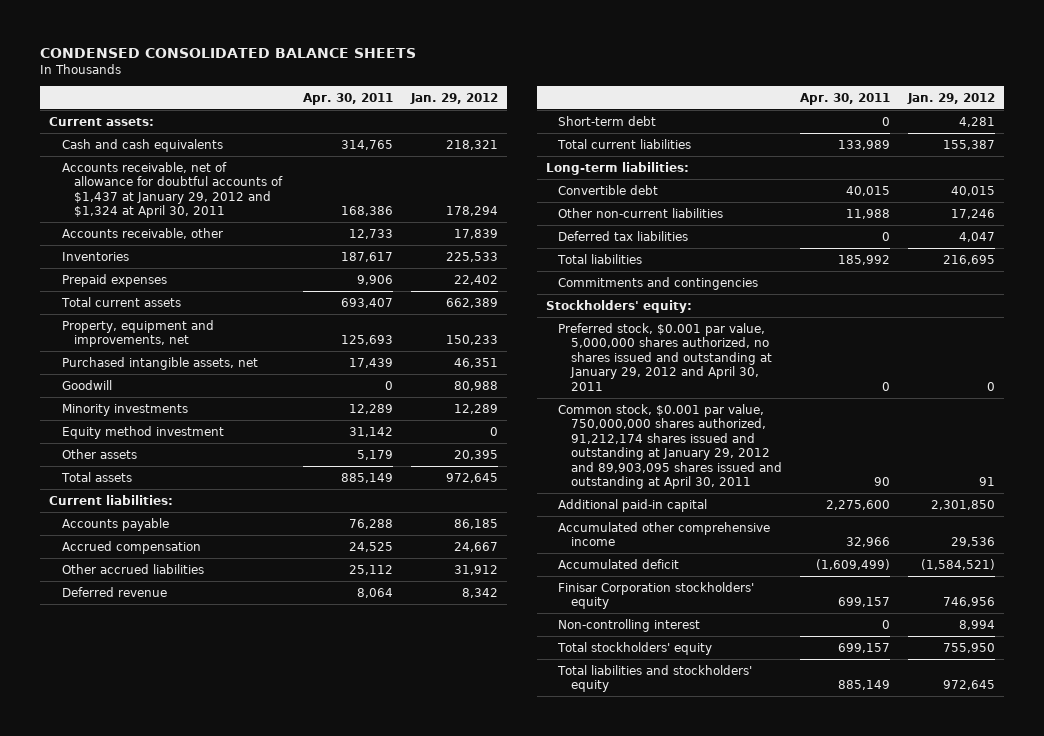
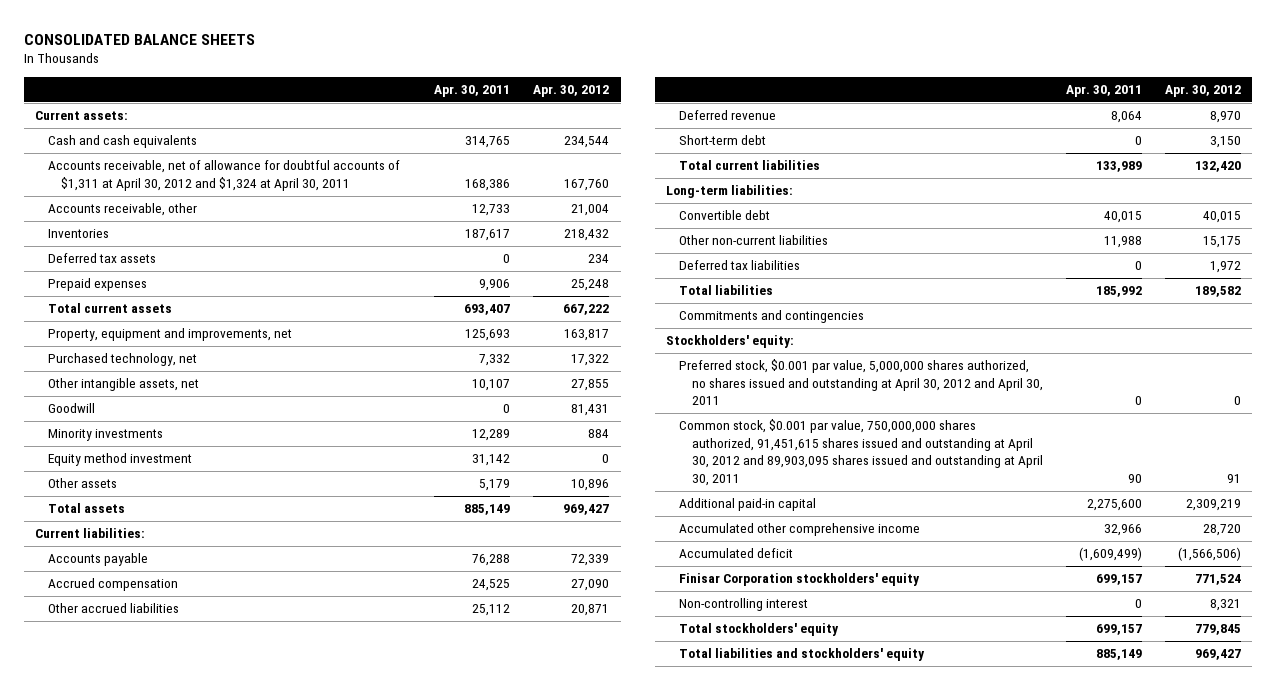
- CONDENSED CONSOLIDATED BALANCE SHEETS
+ CONSOLIDATED BALANCE SHEETS
- | Apr. 30, 2011 | Jan. 29, 2012
+ | Apr. 30, 2011 | Apr. 30, 2012
- Accounts receivable, net of allowance for doubtful accounts of $1,437 at January 29, 2012 and $1,324 at April 30, 2011 | 168,386 | 178,294
+ Accounts receivable, net of allowance for doubtful accounts of $1,311 at April 30, 2012 and $1,324 at April 30, 2011 | 168,386 | 167,760
+ Deferred tax assets | 0 | 234
- Purchased intangible assets, net | 17,439 | 46,351
+ Purchased technology, net | 7,332 | 17,322
+ Other intangible assets, net | 10,107 | 27,855
- Preferred stock, $0.001 par value, 5,000,000 shares authorized, no shares issued and outstanding at January 29, 2012 and April 30, 2011 | 0 | 0
- Common stock, $0.001 par value, 750,000,000 shares authorized, 91,212,174 shares issued and outstanding at January 29, 2012 and 89,903,095 shares issued and outstanding at April 30, 2011 | 90 | 91
+ Preferred stock, $0.001 par value, 5,000,000 shares authorized, no shares issued and outstanding at April 30, 2012 and April 30, 2011 | 0 | 0
+ Common stock, $0.001 par value, 750,000,000 shares authorized, 91,451,615 shares issued and outstanding at April 30, 2012 and 89,903,095 shares issued and outstanding at April 30, 2011 | 90 | 91

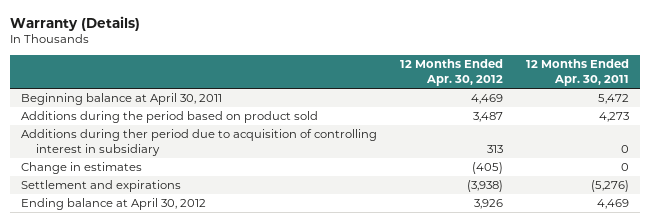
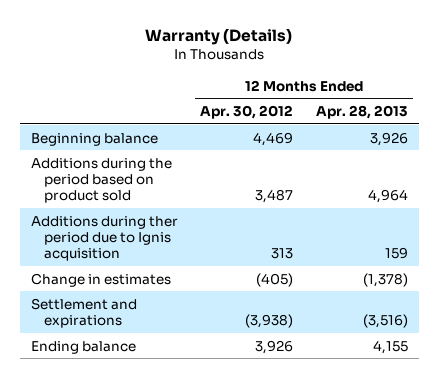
- | 12 Months Ended Apr. 30, 2012 | 12 Months Ended Apr. 30, 2011
+ | 12 Months Ended Apr. 30, 2012 | 12 Months Ended Apr. 28, 2013
- Beginning balance at April 30, 2011 | 4,469 | 5,472
+ Beginning balance | 4,469 | 3,926
- Additions during ther period due to acquisition of controlling interest in subsidiary | 313 | 0
+ Additions during ther period due to Ignis acquisition | 313 | 159
- Ending balance at April 30, 2012 | 3,926 | 4,469
+ Ending balance | 3,926 | 4,155

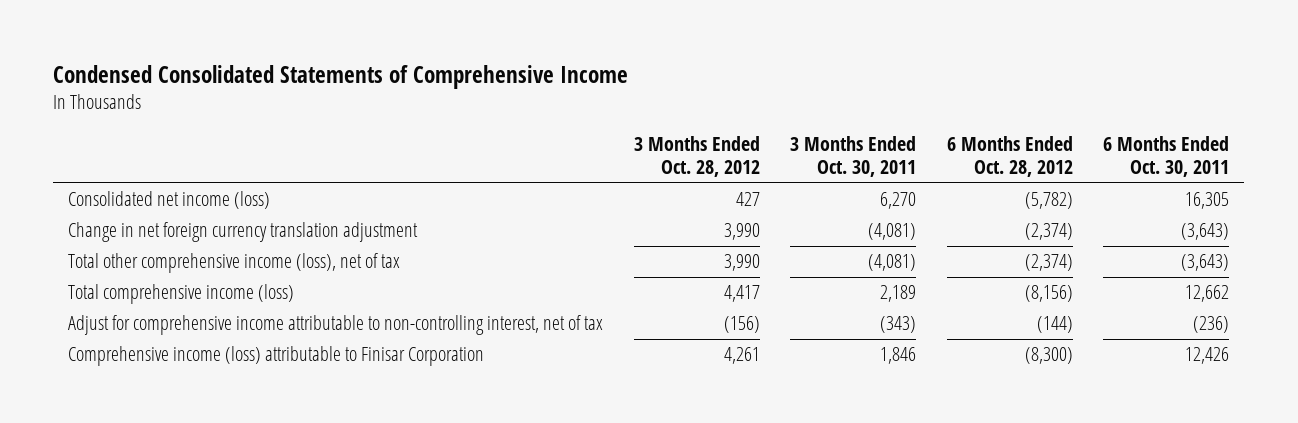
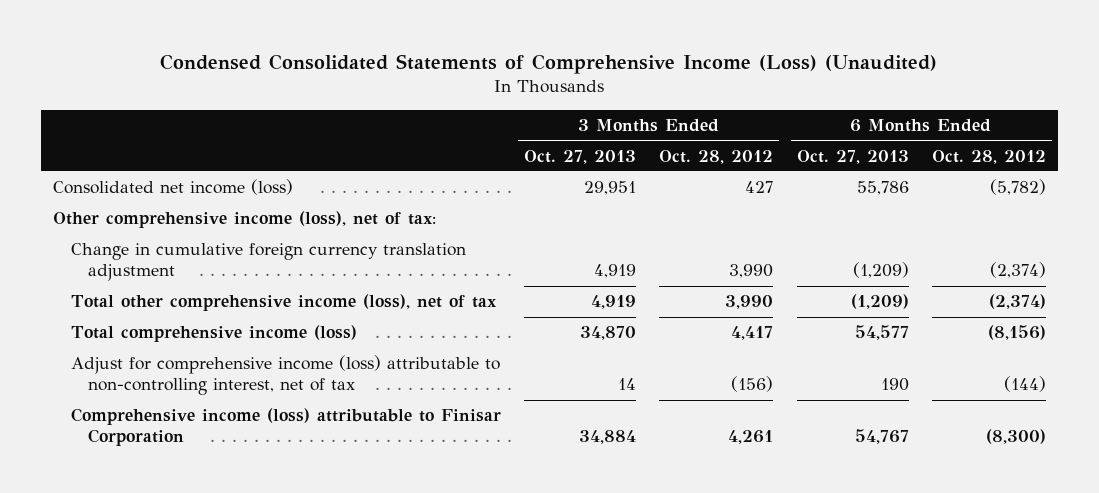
- Condensed Consolidated Statements of Comprehensive Income
+ Condensed Consolidated Statements of Comprehensive Income (Loss) (Unaudited)
- | 3 Months Ended Oct. 28, 2012 | 3 Months Ended Oct. 30, 2011 | 6 Months Ended Oct. 28, 2012 | 6 Months Ended Oct. 30, 2011
+ | 3 Months Ended Oct. 27, 2013 | 3 Months Ended Oct. 28, 2012 | 6 Months Ended Oct. 27, 2013 | 6 Months Ended Oct. 28, 2012
- Change in net foreign currency translation adjustment | 3,990 | (4,081) | (2,374) | (3,643)
+ Other comprehensive income (loss), net of tax:
+ Change in cumulative foreign currency translation adjustment | 4,919 | 3,990 | (1,209) | (2,374)
- Adjust for comprehensive income attributable to non-controlling interest, net of tax | (156) | (343) | (144) | (236)
+ Adjust for comprehensive income (loss) attributable to non-controlling interest, net of tax | 14 | (156) | 190 | (144)

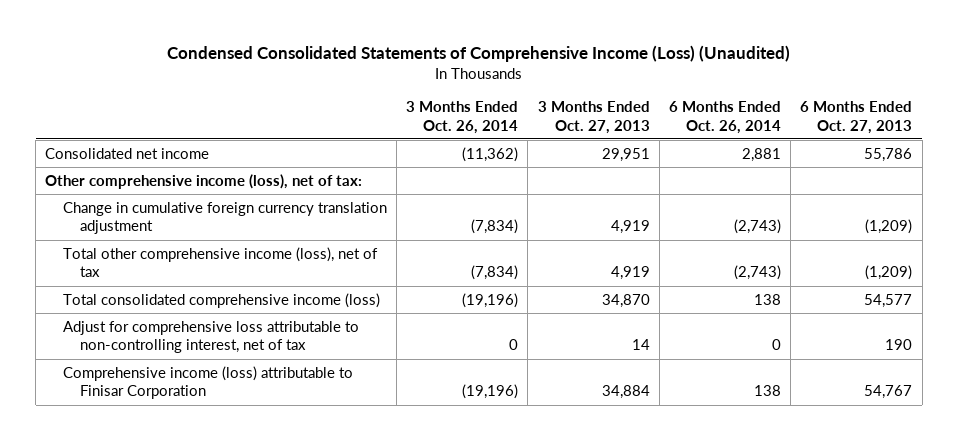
- | 3 Months Ended Oct. 27, 2013 | 3 Months Ended Oct. 28, 2012 | 6 Months Ended Oct. 27, 2013 | 6 Months Ended Oct. 28, 2012
+ | 3 Months Ended Oct. 26, 2014 | 3 Months Ended Oct. 27, 2013 | 6 Months Ended Oct. 26, 2014 | 6 Months Ended Oct. 27, 2013
- Consolidated net income (loss) | 29,951 | 427 | 55,786 | (5,782)
+ Consolidated net income | (11,362) | 29,951 | 2,881 | 55,786
- Total comprehensive income (loss) | 34,870 | 4,417 | 54,577 | (8,156)
- Adjust for comprehensive income (loss) attributable to non-controlling interest, net of tax | 14 | (156) | 190 | (144)
+ Total consolidated comprehensive income (loss) | (19,196) | 34,870 | 138 | 54,577
+ Adjust for comprehensive loss attributable to non-controlling interest, net of tax | 0 | 14 | 0 | 190

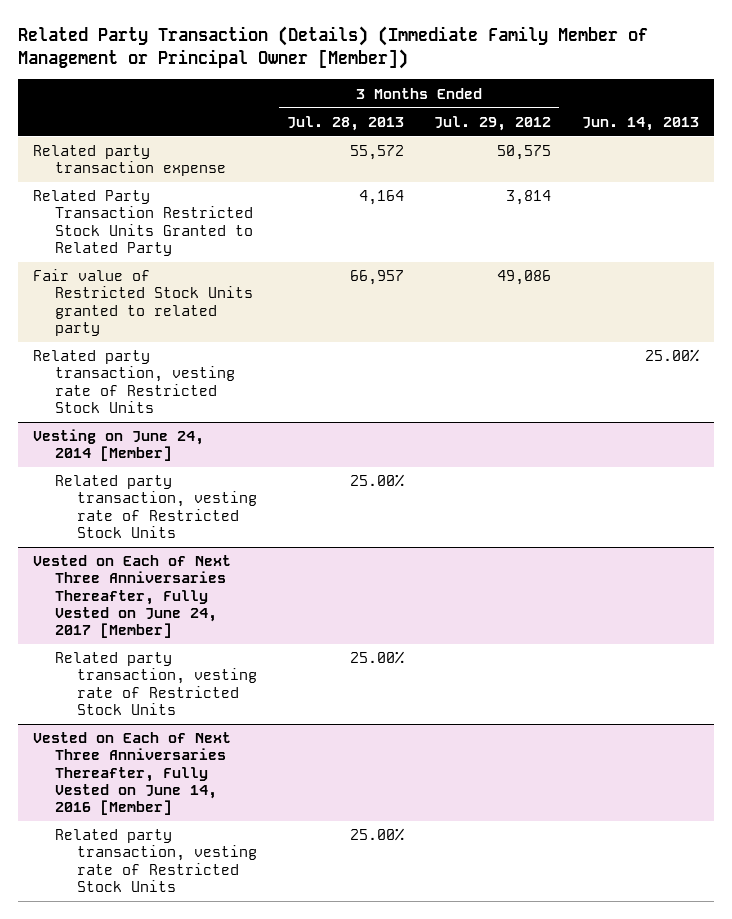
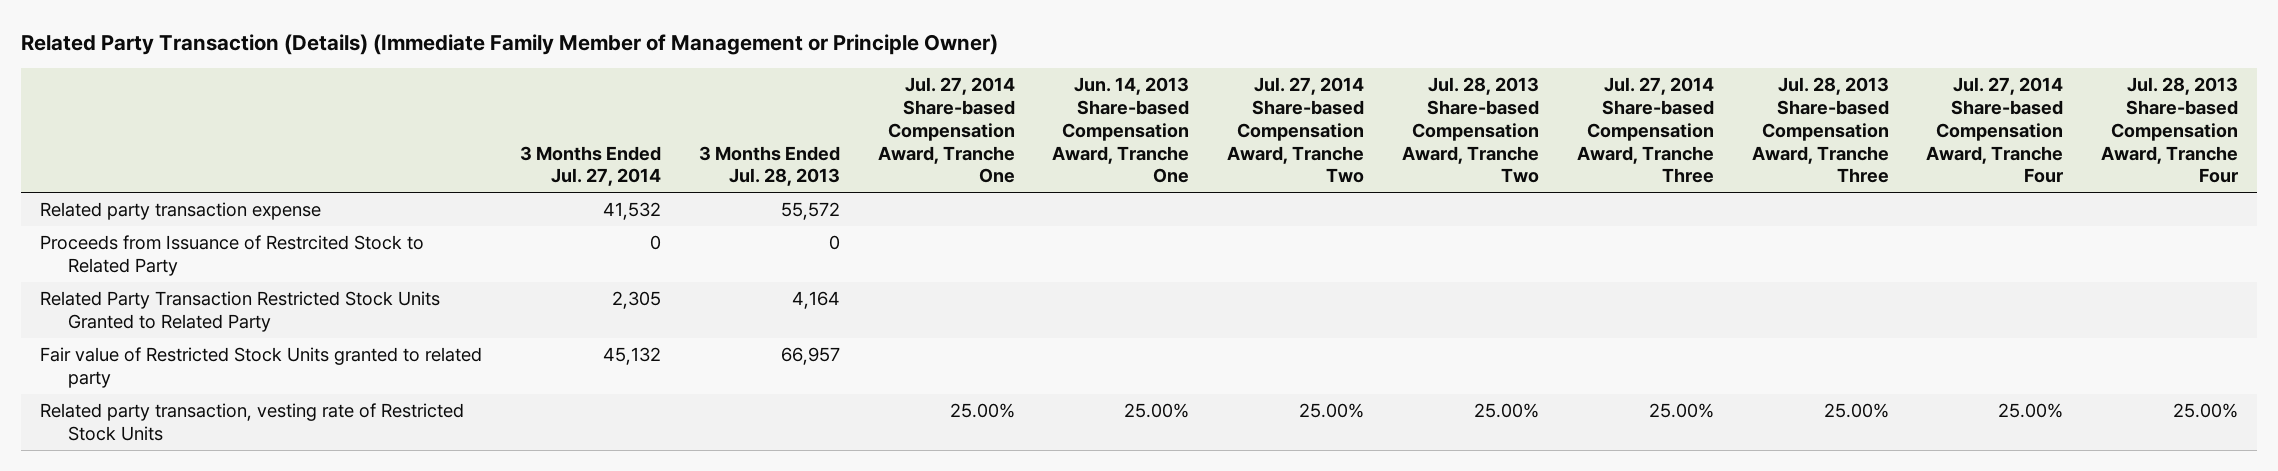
- Related Party Transaction (Details) (Immediate Family Member of Management or Principal Owner [Member])
+ Related Party Transaction (Details) (Immediate Family Member of Management or Principle Owner)
- | 3 Months Ended Jul. 28, 2013 | 3 Months Ended Jul. 29, 2012 | Jun. 14, 2013
+ | 3 Months Ended Jul. 27, 2014 | 3 Months Ended Jul. 28, 2013 | Jul. 27, 2014 Share-based Compensation Award, Tranche One | Jun. 14, 2013 Share-based Compensation Award, Tranche One | Jul. 27, 2014 Share-based Compensation Award, Tranche Two | Jul. 28, 2013 Share-based Compensation Award, Tranche Two | Jul. 27, 2014 Share-based Compensation Award, Tranche Three | Jul. 28, 2013 Share-based Compensation Award, Tranche Three | Jul. 27, 2014 Share-based Compensation Award, Tranche Four | Jul. 28, 2013 Share-based Compensation Award, Tranche Four
+ Proceeds from Issuance of Restrcited Stock to Related Party | 0 | 0 | | | | | | | |
- Vesting on June 24, 2014 [Member]
- Related party transaction, vesting rate of Restricted Stock Units | 25.00% | |
- Vested on Each of Next Three Anniversaries Thereafter, Fully Vested on June 24, 2017 [Member]
- Related party transaction, vesting rate of Restricted Stock Units | 25.00% | |
- Vested on Each of Next Three Anniversaries Thereafter, Fully Vested on June 14, 2016 [Member]
- Related party transaction, vesting rate of Restricted Stock Units | 25.00% | |

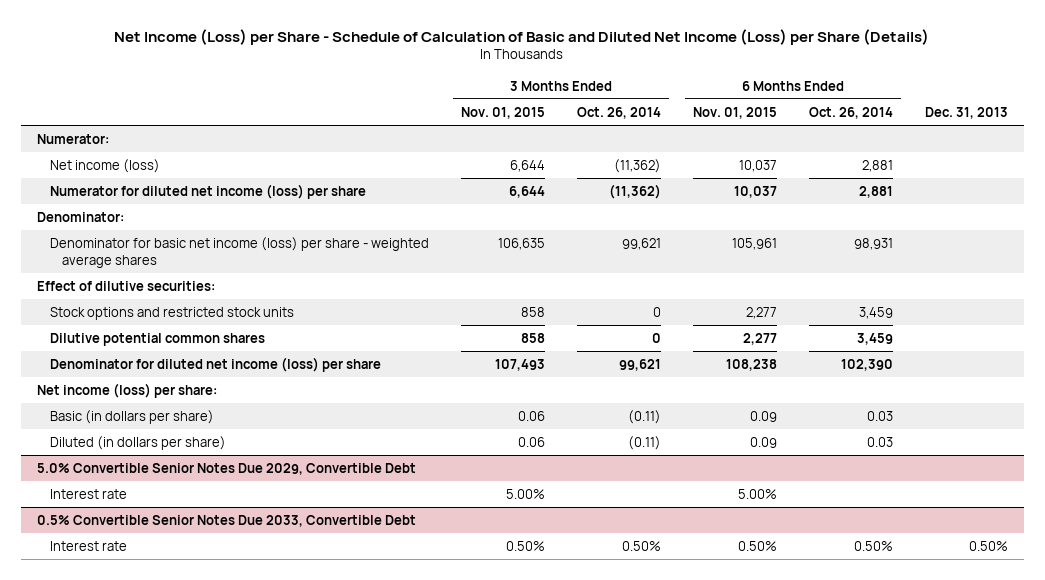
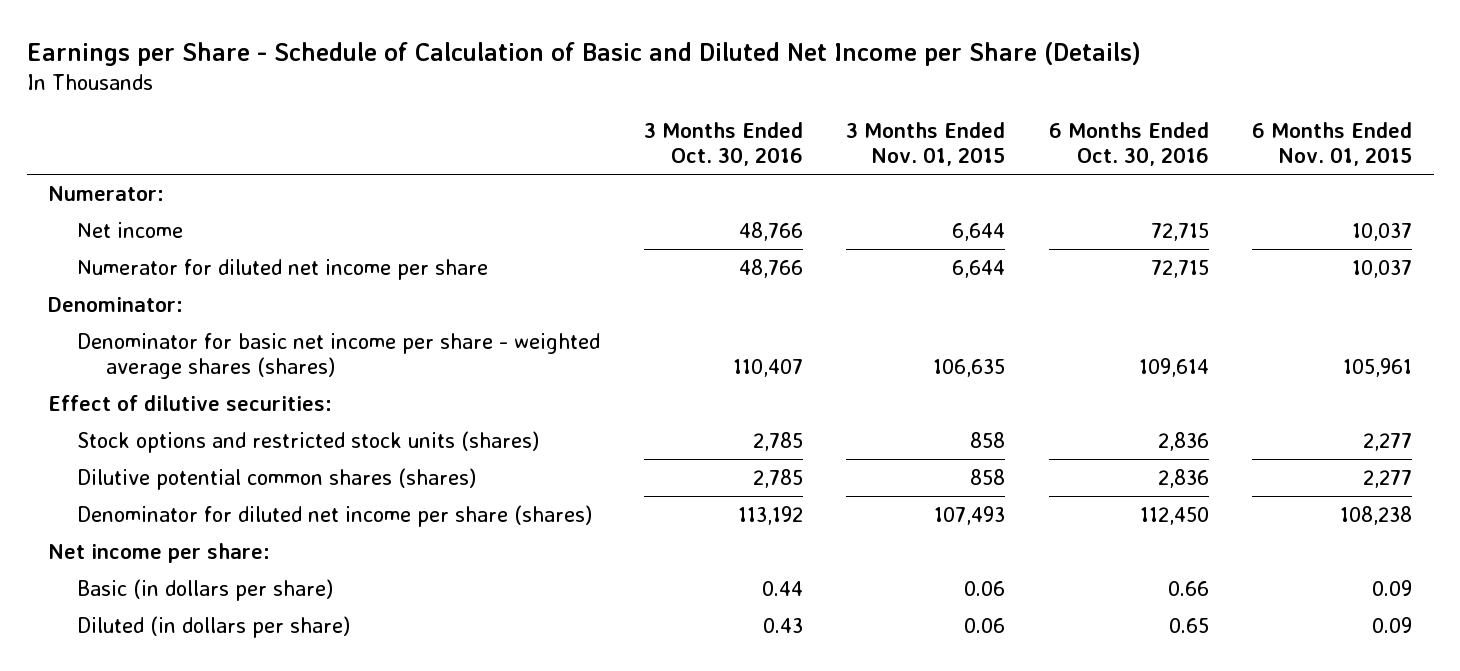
- Net Income (Loss) per Share - Schedule of Calculation of Basic and Diluted Net Income (Loss) per Share (Details)
+ Earnings per Share - Schedule of Calculation of Basic and Diluted Net Income per Share (Details)
- | 3 Months Ended Nov. 01, 2015 | 3 Months Ended Oct. 26, 2014 | 6 Months Ended Nov. 01, 2015 | 6 Months Ended Oct. 26, 2014 | Dec. 31, 2013
+ | 3 Months Ended Oct. 30, 2016 | 3 Months Ended Nov. 01, 2015 | 6 Months Ended Oct. 30, 2016 | 6 Months Ended Nov. 01, 2015
- Net income (loss) | 6,644 | (11,362) | 10,037 | 2,881 |
- Numerator for diluted net income (loss) per share | 6,644 | (11,362) | 10,037 | 2,881 |
+ Net income | 48,766 | 6,644 | 72,715 | 10,037
+ Numerator for diluted net income per share | 48,766 | 6,644 | 72,715 | 10,037
- Denominator for basic net income (loss) per share - weighted average shares | 106,635 | 99,621 | 105,961 | 98,931 |
+ Denominator for basic net income per share - weighted average shares (shares) | 110,407 | 106,635 | 109,614 | 105,961
- Stock options and restricted stock units | 858 | 0 | 2,277 | 3,459 |
- Dilutive potential common shares | 858 | 0 | 2,277 | 3,459 |
- Denominator for diluted net income (loss) per share | 107,493 | 99,621 | 108,238 | 102,390 |
- Net income (loss) per share:
+ Stock options and restricted stock units (shares) | 2,785 | 858 | 2,836 | 2,277
+ Dilutive potential common shares (shares) | 2,785 | 858 | 2,836 | 2,277
+ Denominator for diluted net income per share (shares) | 113,192 | 107,493 | 112,450 | 108,238
+ Net income per share:
- 5.0% Convertible Senior Notes Due 2029, Convertible Debt
- Interest rate | 5.00% | | 5.00% | |
- 0.5% Convertible Senior Notes Due 2033, Convertible Debt
- Interest rate | 0.50% | 0.50% | 0.50% | 0.50% | 0.50%

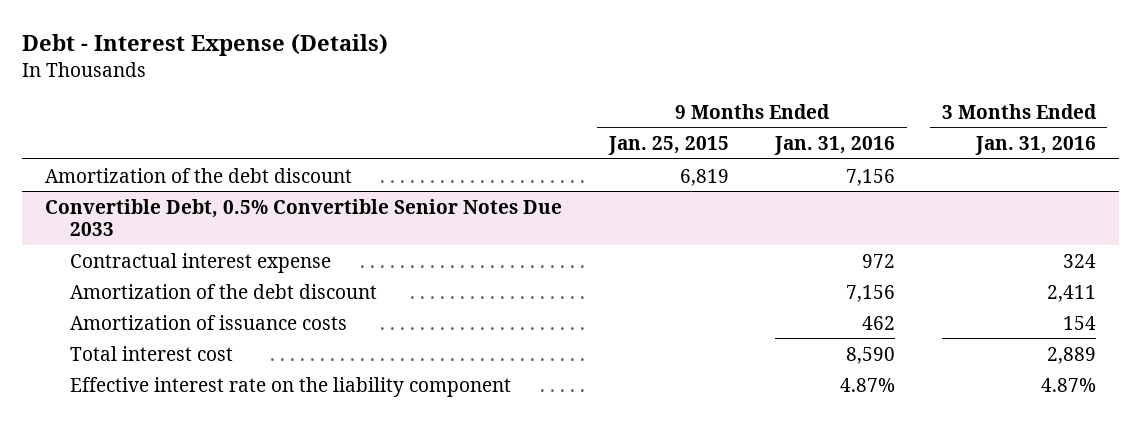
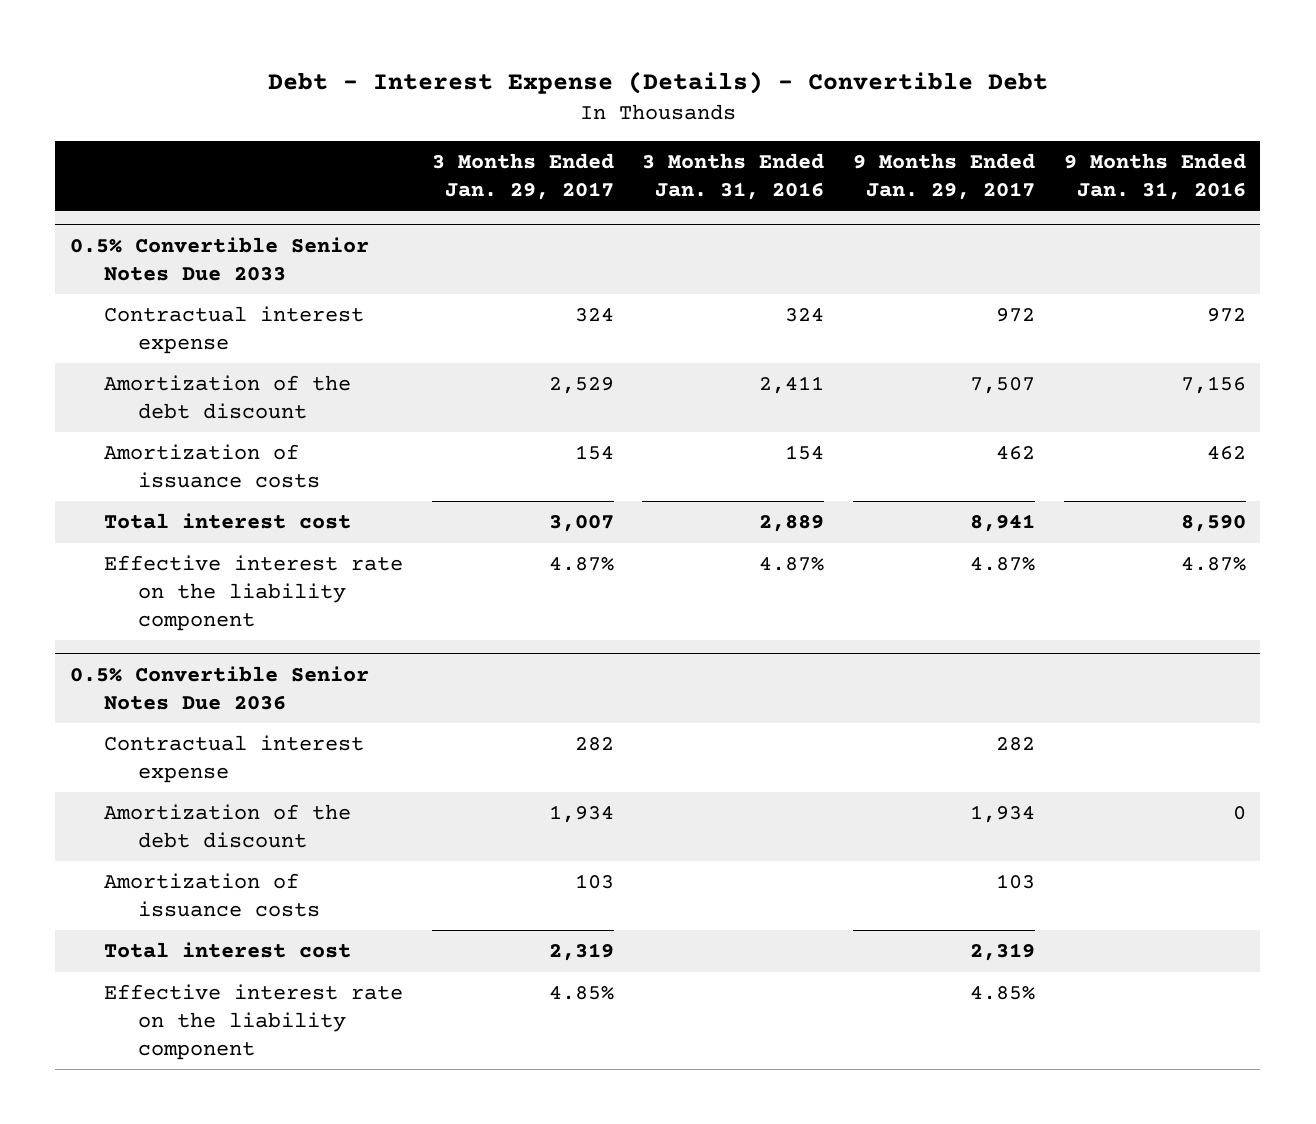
- Debt - Interest Expense (Details)
+ Debt - Interest Expense (Details) - Convertible Debt
- | 9 Months Ended Jan. 25, 2015 | 9 Months Ended Jan. 31, 2016 | 3 Months Ended Jan. 31, 2016
+ | 3 Months Ended Jan. 29, 2017 | 3 Months Ended Jan. 31, 2016 | 9 Months Ended Jan. 29, 2017 | 9 Months Ended Jan. 31, 2016
- Amortization of the debt discount | 6,819 | 7,156 |
- Convertible Debt, 0.5% Convertible Senior Notes Due 2033
+ 0.5% Convertible Senior Notes Due 2033
+ 0.5% Convertible Senior Notes Due 2036
+ Contractual interest expense | 282 | | 282 |
+ Amortization of the debt discount | 1,934 | | 1,934 | 0
+ Amortization of issuance costs | 103 | | 103 |
+ Total interest cost | 2,319 | | 2,319 |
+ Effective interest rate on the liability component | 4.85% | | 4.85% |

